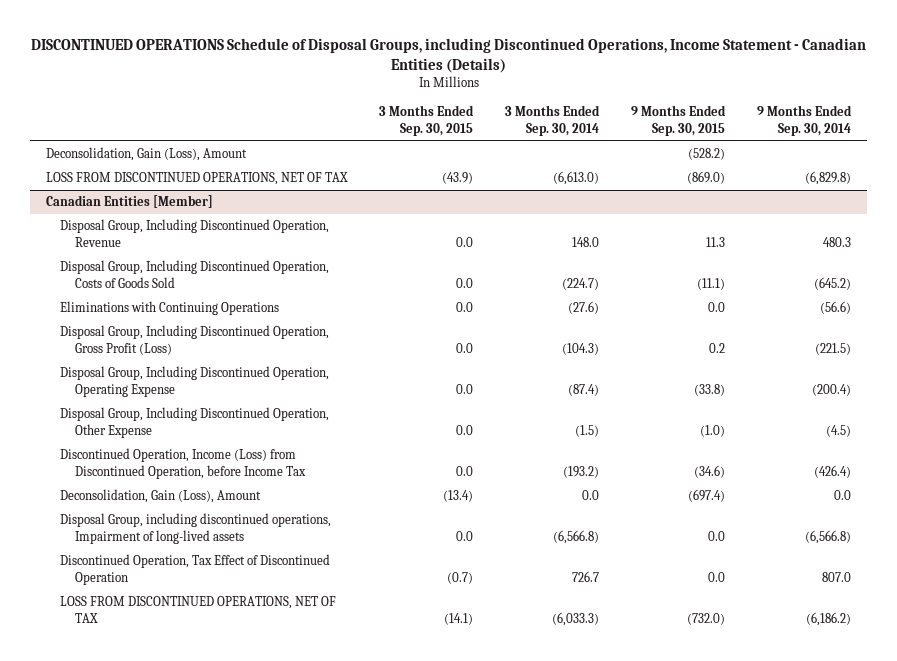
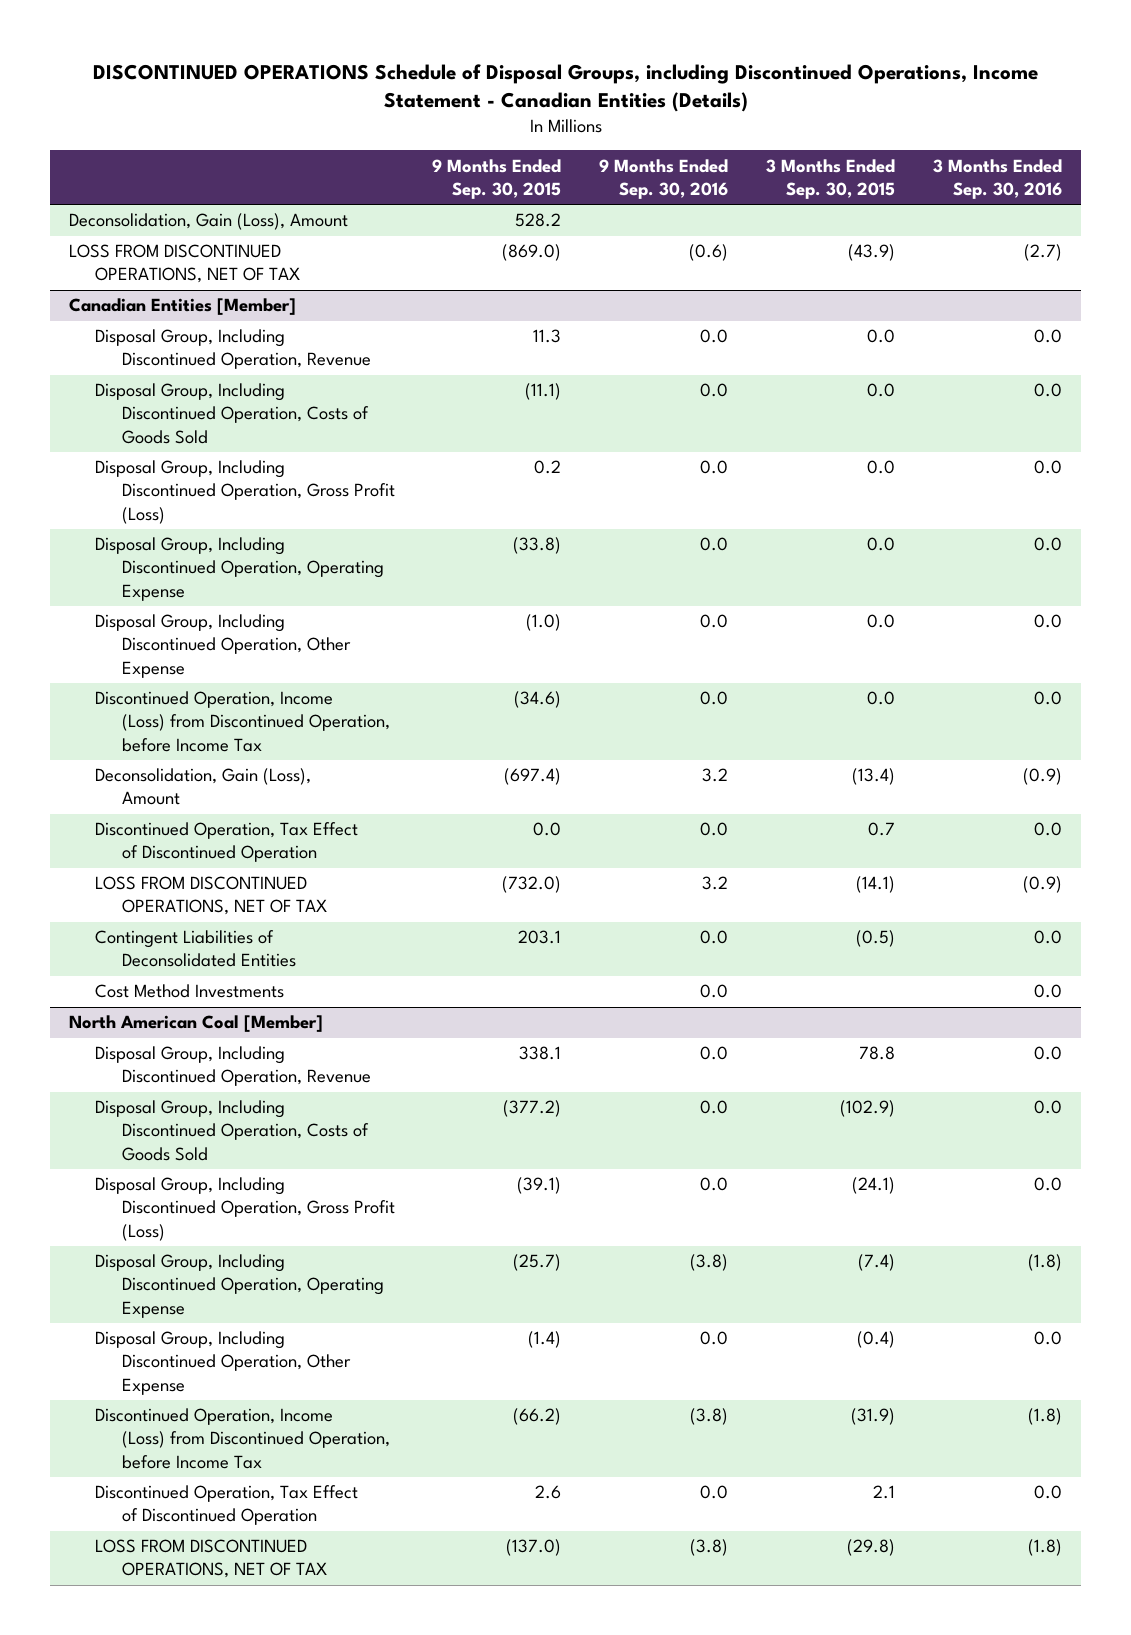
- | 3 Months Ended Sep. 30, 2015 | 3 Months Ended Sep. 30, 2014 | 9 Months Ended Sep. 30, 2015 | 9 Months Ended Sep. 30, 2014
+ | 9 Months Ended Sep. 30, 2015 | 9 Months Ended Sep. 30, 2016 | 3 Months Ended Sep. 30, 2015 | 3 Months Ended Sep. 30, 2016
- Deconsolidation, Gain (Loss), Amount | | | (528.2) |
+ Deconsolidation, Gain (Loss), Amount | 528.2 | | |
@ Canadian Entities [Member]
- Eliminations with Continuing Operations | 0.0 | (27.6) | 0.0 | (56.6)
- Disposal Group, including discontinued operations, Impairment of long-lived assets | 0.0 | (6,566.8) | 0.0 | (6,566.8)
- Discontinued Operation, Tax Effect of Discontinued Operation | (0.7) | 726.7 | 0.0 | 807.0
+ Discontinued Operation, Tax Effect of Discontinued Operation | 0.0 | 0.0 | 0.7 | 0.0
+ Contingent Liabilities of Deconsolidated Entities | 203.1 | 0.0 | (0.5) | 0.0
+ Cost Method Investments | | 0.0 | | 0.0
+ North American Coal [Member]
+ Disposal Group, Including Discontinued Operation, Revenue | 338.1 | 0.0 | 78.8 | 0.0
+ Disposal Group, Including Discontinued Operation, Costs of Goods Sold | (377.2) | 0.0 | (102.9) | 0.0
+ Disposal Group, Including Discontinued Operation, Gross Profit (Loss) | (39.1) | 0.0 | (24.1) | 0.0
+ Disposal Group, Including Discontinued Operation, Operating Expense | (25.7) | (3.8) | (7.4) | (1.8)
+ Disposal Group, Including Discontinued Operation, Other Expense | (1.4) | 0.0 | (0.4) | 0.0
+ Discontinued Operation, Income (Loss) from Discontinued Operation, before Income Tax | (66.2) | (3.8) | (31.9) | (1.8)
+ Discontinued Operation, Tax Effect of Discontinued Operation | 2.6 | 0.0 | 2.1 | 0.0
+ LOSS FROM DISCONTINUED OPERATIONS, NET OF TAX | (137.0) | (3.8) | (29.8) | (1.8)

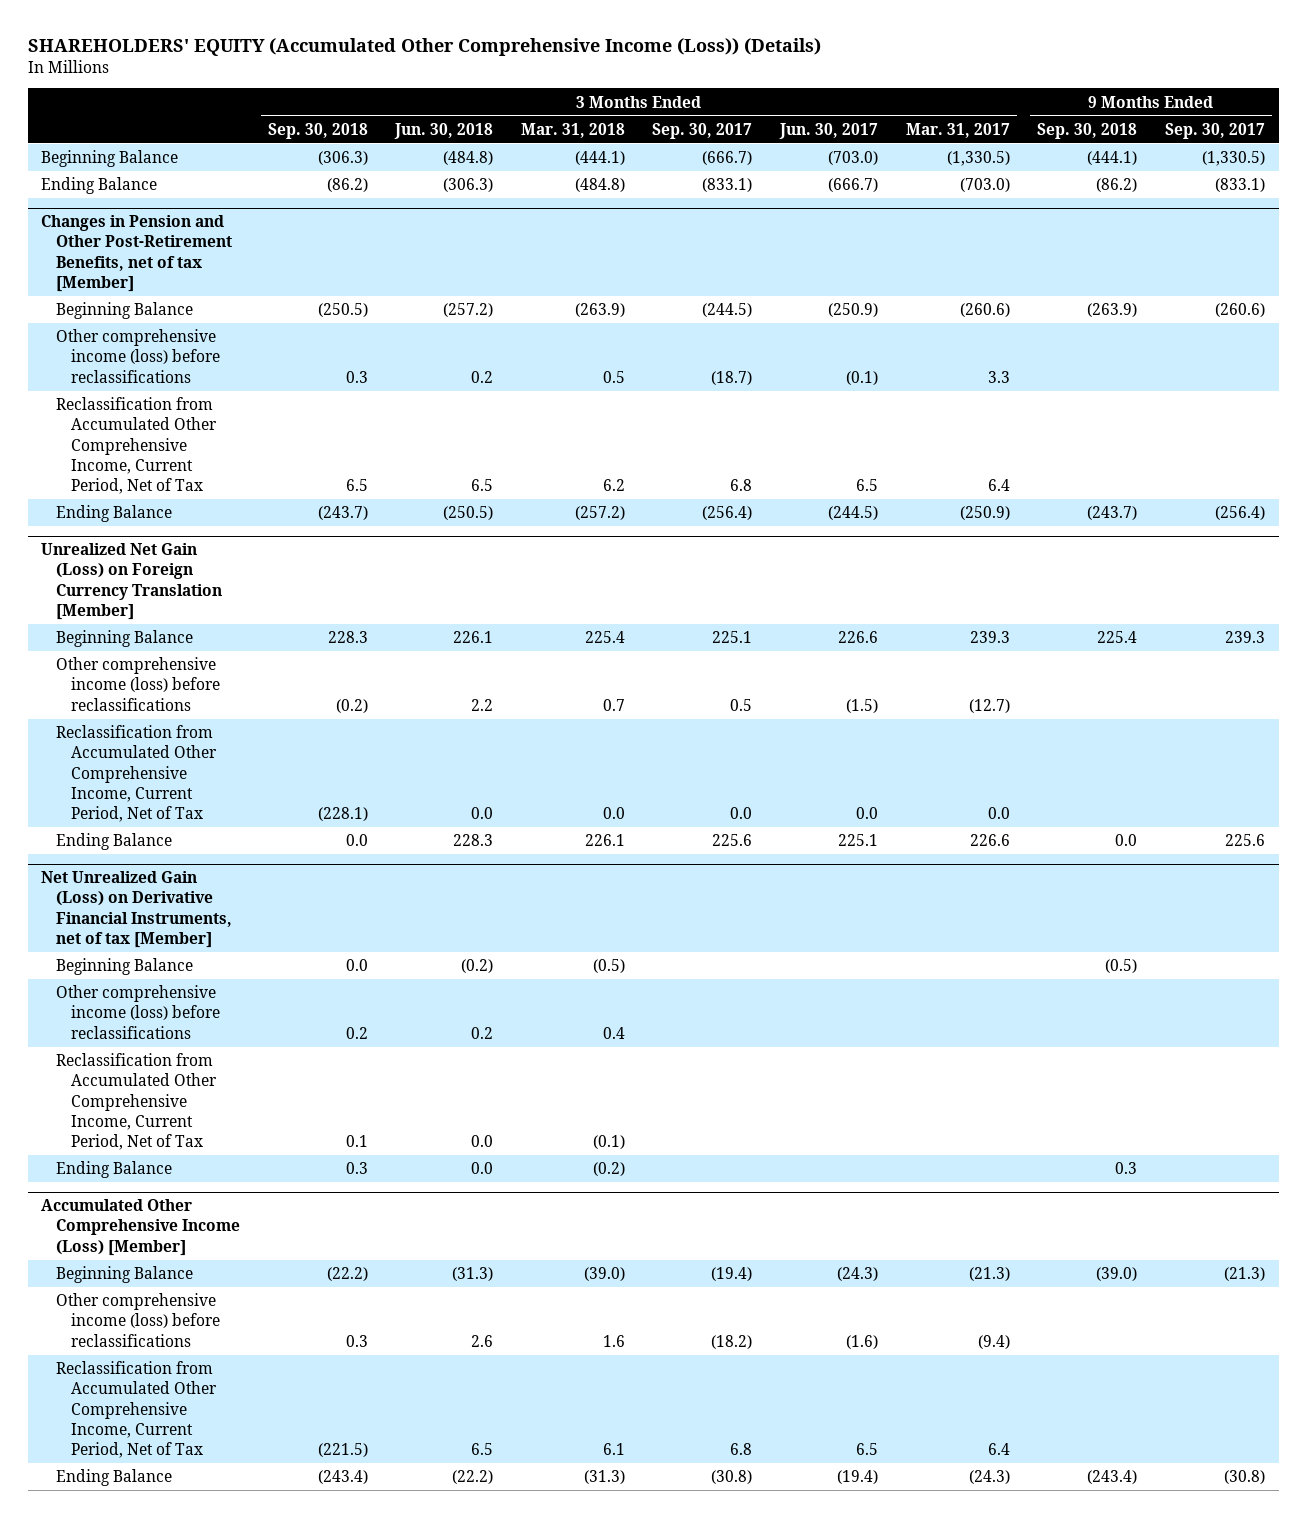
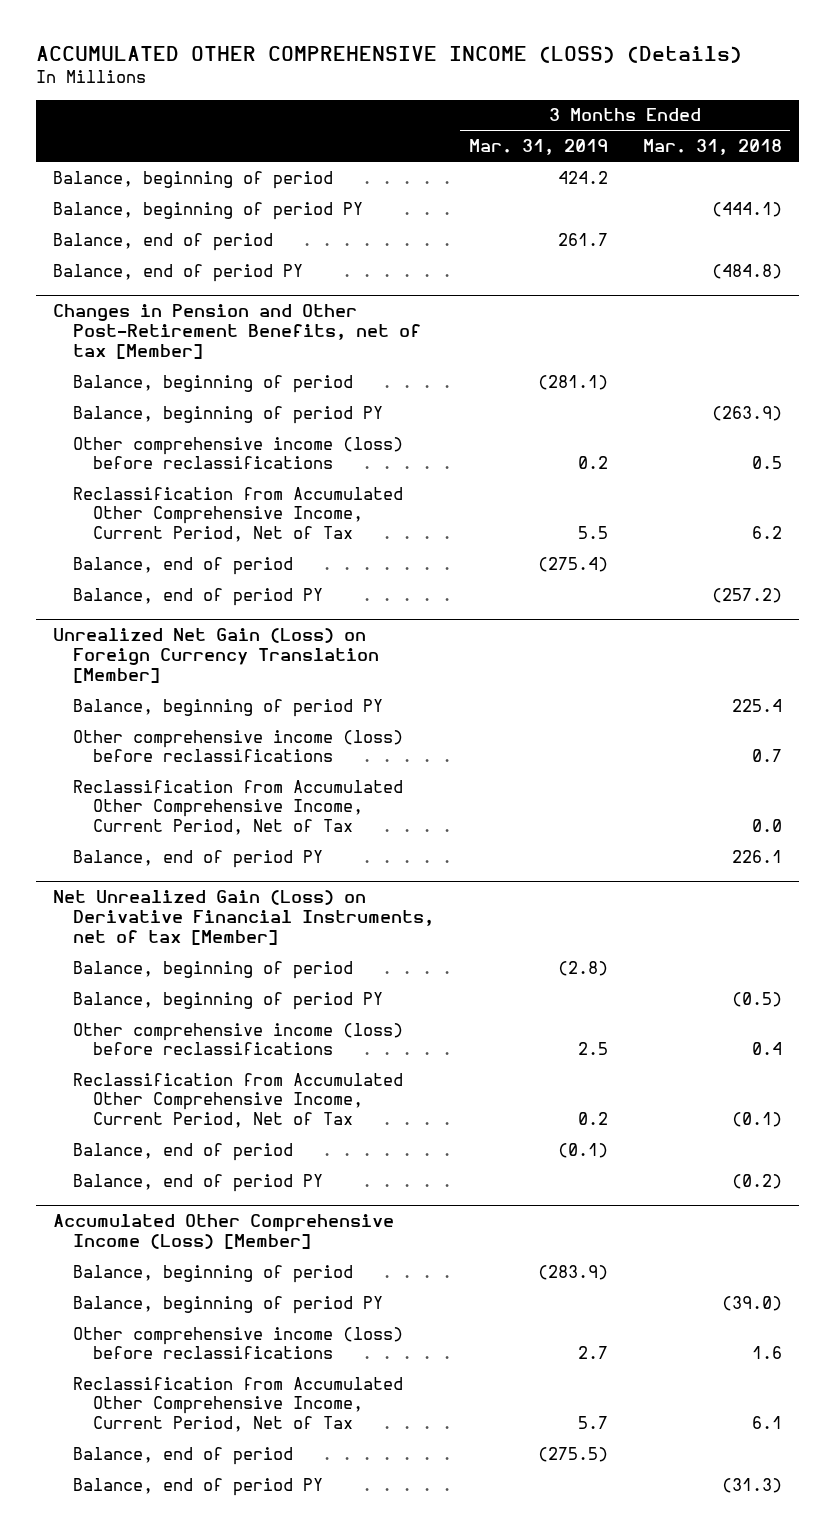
- SHAREHOLDERS' EQUITY (Accumulated Other Comprehensive Income (Loss)) (Details)
+ ACCUMULATED OTHER COMPREHENSIVE INCOME (LOSS) (Details)
- | 3 Months Ended Sep. 30, 2018 | 3 Months Ended Jun. 30, 2018 | 3 Months Ended Mar. 31, 2018 | 3 Months Ended Sep. 30, 2017 | 3 Months Ended Jun. 30, 2017 | 3 Months Ended Mar. 31, 2017 | 9 Months Ended Sep. 30, 2018 | 9 Months Ended Sep. 30, 2017
+ | 3 Months Ended Mar. 31, 2019 | 3 Months Ended Mar. 31, 2018
- Beginning Balance | (306.3) | (484.8) | (444.1) | (666.7) | (703.0) | (1,330.5) | (444.1) | (1,330.5)
- Ending Balance | (86.2) | (306.3) | (484.8) | (833.1) | (666.7) | (703.0) | (86.2) | (833.1)
+ Balance, beginning of period | 424.2 |
+ Balance, beginning of period PY | | (444.1)
+ Balance, end of period | 261.7 |
+ Balance, end of period PY | | (484.8)
@ Changes in Pension and Other Post-Retirement Benefits, net of tax [Member]
- Beginning Balance | (250.5) | (257.2) | (263.9) | (244.5) | (250.9) | (260.6) | (263.9) | (260.6)
+ Balance, beginning of period | (281.1) |
+ Balance, beginning of period PY | | (263.9)
- Ending Balance | (243.7) | (250.5) | (257.2) | (256.4) | (244.5) | (250.9) | (243.7) | (256.4)
+ Balance, end of period | (275.4) |
+ Balance, end of period PY | | (257.2)
@ Unrealized Net Gain (Loss) on Foreign Currency Translation [Member]
- Beginning Balance | 228.3 | 226.1 | 225.4 | 225.1 | 226.6 | 239.3 | 225.4 | 239.3
+ Balance, beginning of period PY | | 225.4
- Ending Balance | 0.0 | 228.3 | 226.1 | 225.6 | 225.1 | 226.6 | 0.0 | 225.6
+ Balance, end of period PY | | 226.1
@ Net Unrealized Gain (Loss) on Derivative Financial Instruments, net of tax [Member]
- Beginning Balance | 0.0 | (0.2) | (0.5) | | | | (0.5) |
+ Balance, beginning of period | (2.8) |
+ Balance, beginning of period PY | | (0.5)
- Ending Balance | 0.3 | 0.0 | (0.2) | | | | 0.3 |
+ Balance, end of period | (0.1) |
+ Balance, end of period PY | | (0.2)
@ Accumulated Other Comprehensive Income (Loss) [Member]
- Beginning Balance | (22.2) | (31.3) | (39.0) | (19.4) | (24.3) | (21.3) | (39.0) | (21.3)
+ Balance, beginning of period | (283.9) |
+ Balance, beginning of period PY | | (39.0)
- Ending Balance | (243.4) | (22.2) | (31.3) | (30.8) | (19.4) | (24.3) | (243.4) | (30.8)
+ Balance, end of period | (275.5) |
+ Balance, end of period PY | | (31.3)

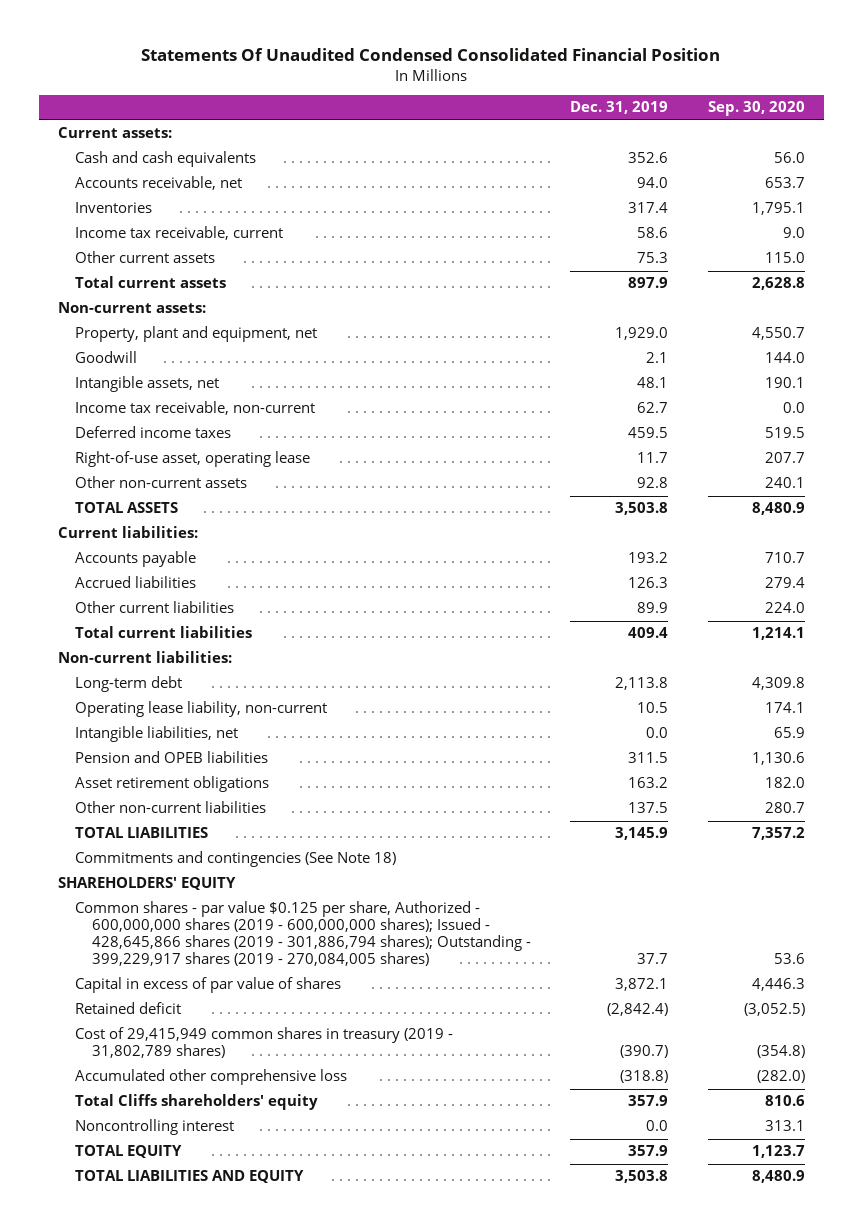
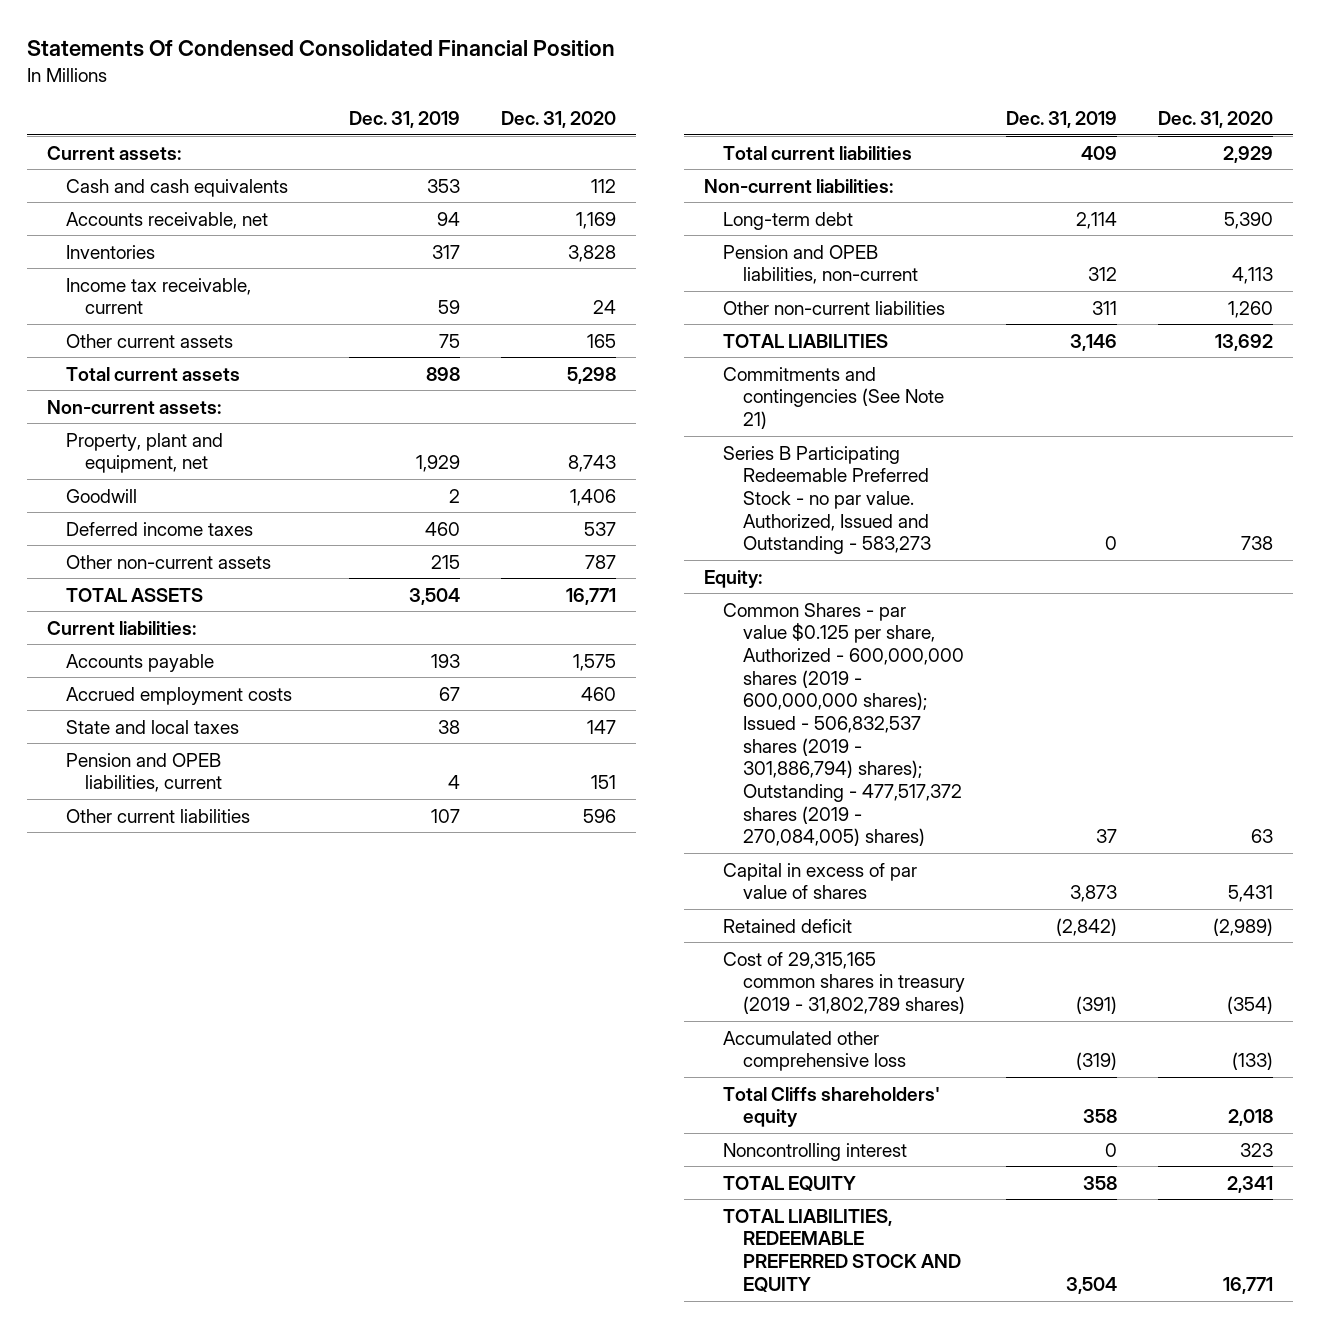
- Statements Of Unaudited Condensed Consolidated Financial Position
+ Statements Of Condensed Consolidated Financial Position
- | Dec. 31, 2019 | Sep. 30, 2020
+ | Dec. 31, 2019 | Dec. 31, 2020
- Cash and cash equivalents | 352.6 | 56.0
- Accounts receivable, net | 94.0 | 653.7
- Inventories | 317.4 | 1,795.1
- Income tax receivable, current | 58.6 | 9.0
- Other current assets | 75.3 | 115.0
- Total current assets | 897.9 | 2,628.8
+ Cash and cash equivalents | 353 | 112
+ Accounts receivable, net | 94 | 1,169
+ Inventories | 317 | 3,828
+ Income tax receivable, current | 59 | 24
+ Other current assets | 75 | 165
+ Total current assets | 898 | 5,298
- Property, plant and equipment, net | 1,929.0 | 4,550.7
- Goodwill | 2.1 | 144.0
- Intangible assets, net | 48.1 | 190.1
- Income tax receivable, non-current | 62.7 | 0.0
- Deferred income taxes | 459.5 | 519.5
- Right-of-use asset, operating lease | 11.7 | 207.7
- Other non-current assets | 92.8 | 240.1
- TOTAL ASSETS | 3,503.8 | 8,480.9
+ Property, plant and equipment, net | 1,929 | 8,743
+ Goodwill | 2 | 1,406
+ Deferred income taxes | 460 | 537
+ Other non-current assets | 215 | 787
+ TOTAL ASSETS | 3,504 | 16,771
- Accounts payable | 193.2 | 710.7
- Accrued liabilities | 126.3 | 279.4
- Other current liabilities | 89.9 | 224.0
- Total current liabilities | 409.4 | 1,214.1
+ Accounts payable | 193 | 1,575
+ Accrued employment costs | 67 | 460
+ State and local taxes | 38 | 147
+ Pension and OPEB liabilities, current | 4 | 151
+ Other current liabilities | 107 | 596
+ Total current liabilities | 409 | 2,929
- Long-term debt | 2,113.8 | 4,309.8
- Operating lease liability, non-current | 10.5 | 174.1
- Intangible liabilities, net | 0.0 | 65.9
- Pension and OPEB liabilities | 311.5 | 1,130.6
- Asset retirement obligations | 163.2 | 182.0
- Other non-current liabilities | 137.5 | 280.7
- TOTAL LIABILITIES | 3,145.9 | 7,357.2
- Commitments and contingencies (See Note 18)
- SHAREHOLDERS' EQUITY
- Common shares - par value $0.125 per share, Authorized - 600,000,000 shares (2019 - 600,000,000 shares); Issued - 428,645,866 shares (2019 - 301,886,794 shares); Outstanding - 399,229,917 shares (2019 - 270,084,005 shares) | 37.7 | 53.6
- Capital in excess of par value of shares | 3,872.1 | 4,446.3
- Retained deficit | (2,842.4) | (3,052.5)
- Cost of 29,415,949 common shares in treasury (2019 - 31,802,789 shares) | (390.7) | (354.8)
- Accumulated other comprehensive loss | (318.8) | (282.0)
- Total Cliffs shareholders' equity | 357.9 | 810.6
- Noncontrolling interest | 0.0 | 313.1
- TOTAL EQUITY | 357.9 | 1,123.7
- TOTAL LIABILITIES AND EQUITY | 3,503.8 | 8,480.9
+ Long-term debt | 2,114 | 5,390
+ Pension and OPEB liabilities, non-current | 312 | 4,113
+ Other non-current liabilities | 311 | 1,260
+ TOTAL LIABILITIES | 3,146 | 13,692
+ Commitments and contingencies (See Note 21)
+ Series B Participating Redeemable Preferred Stock - no par value. Authorized, Issued and Outstanding - 583,273 | 0 | 738
+ Equity:
+ Common Shares - par value $0.125 per share, Authorized - 600,000,000 shares (2019 - 600,000,000 shares); Issued - 506,832,537 shares (2019 - 301,886,794) shares); Outstanding - 477,517,372 shares (2019 - 270,084,005) shares) | 37 | 63
+ Capital in excess of par value of shares | 3,873 | 5,431
+ Retained deficit | (2,842) | (2,989)
+ Cost of 29,315,165 common shares in treasury (2019 - 31,802,789 shares) | (391) | (354)
+ Accumulated other comprehensive loss | (319) | (133)
+ Total Cliffs shareholders' equity | 358 | 2,018
+ Noncontrolling interest | 0 | 323
+ TOTAL EQUITY | 358 | 2,341
+ TOTAL LIABILITIES, REDEEMABLE PREFERRED STOCK AND EQUITY | 3,504 | 16,771

